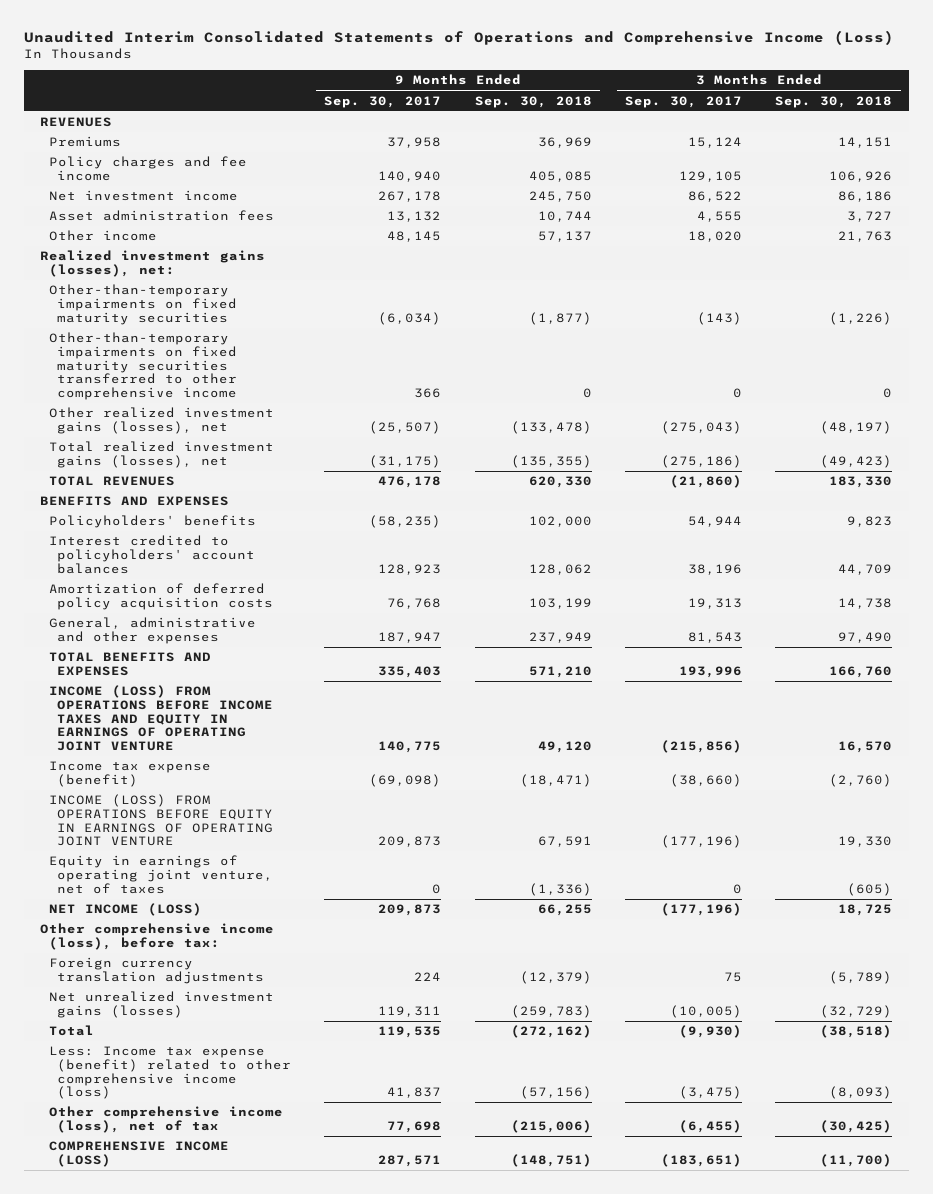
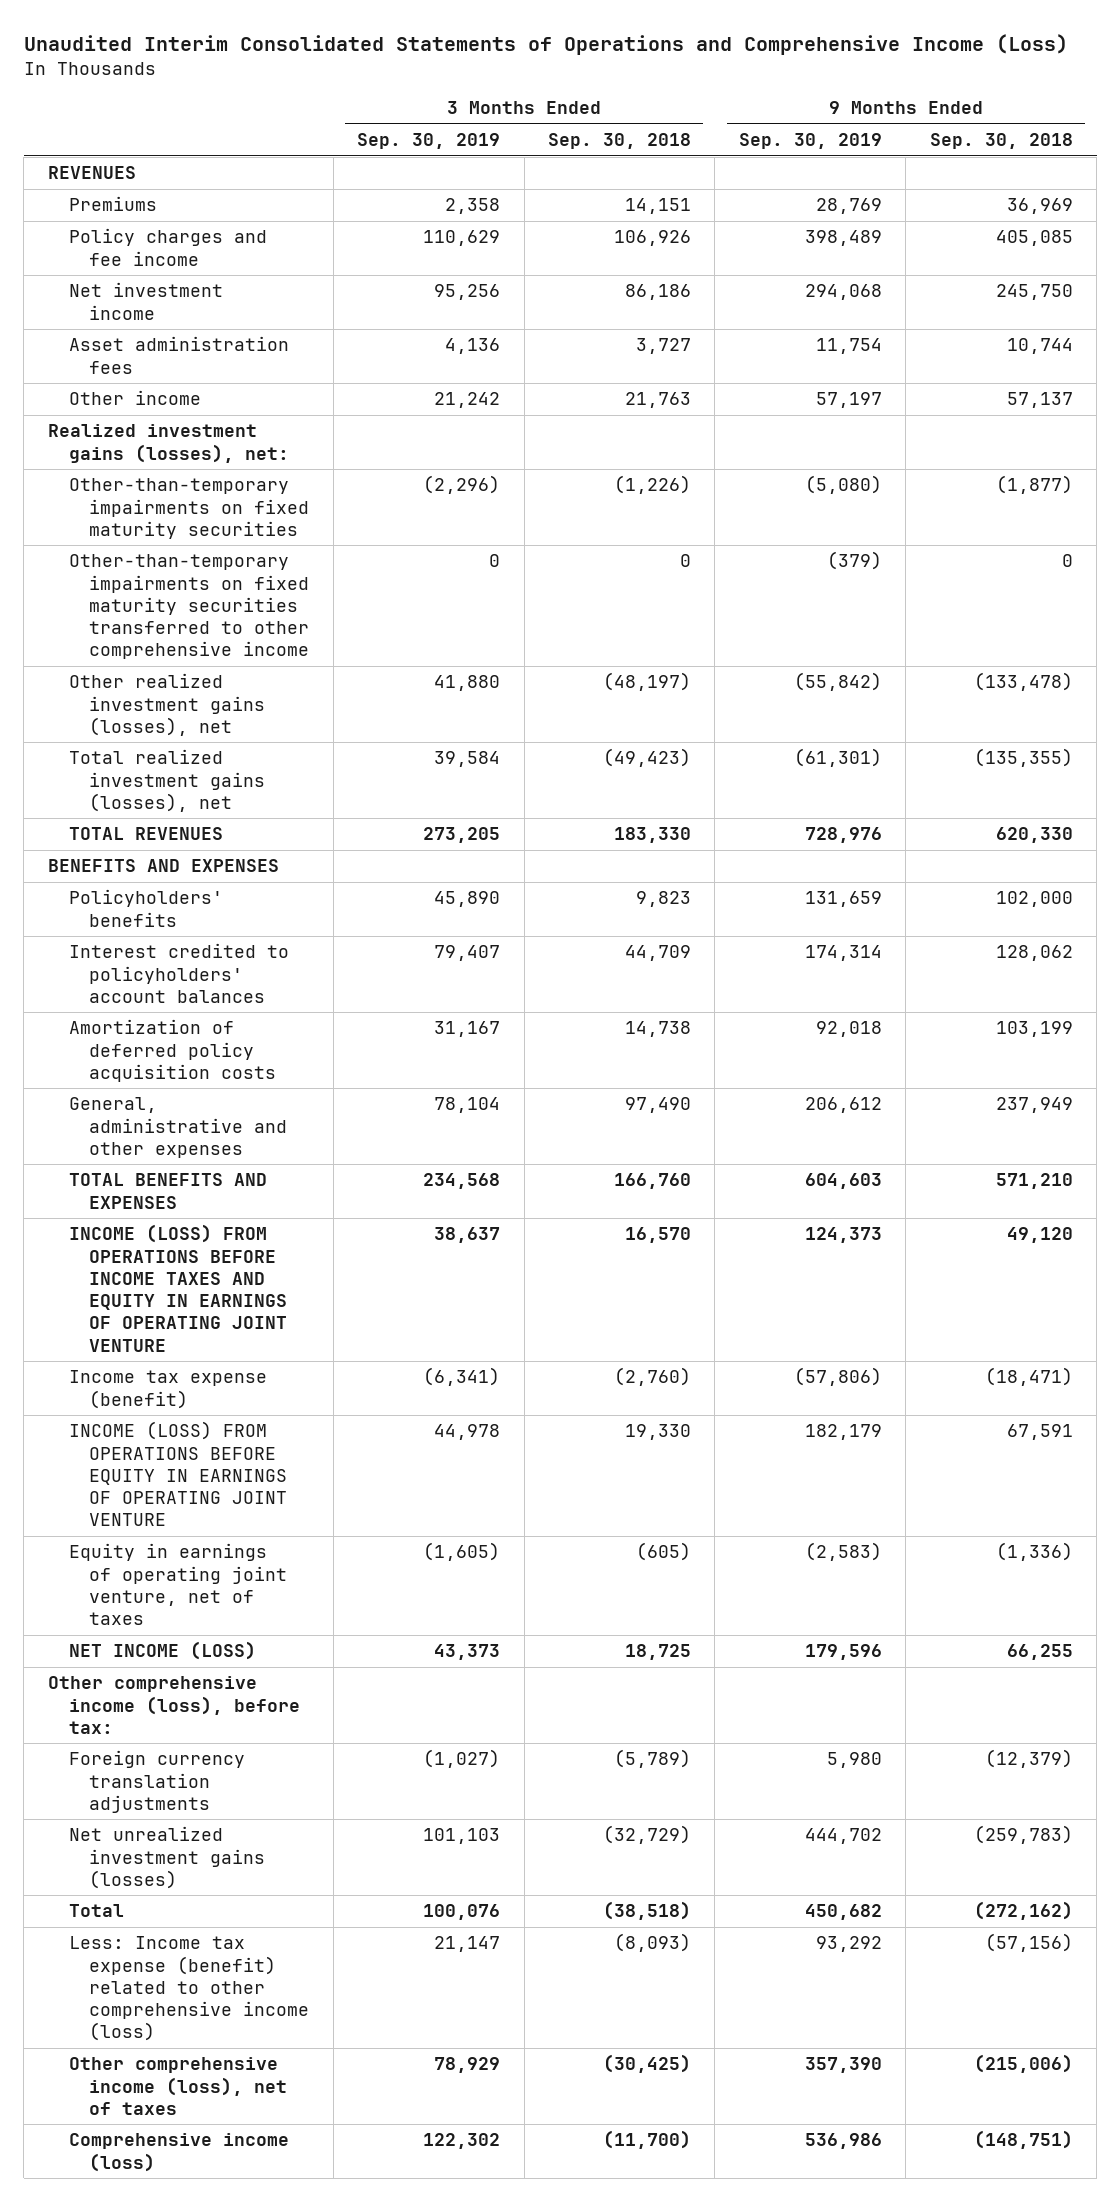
- | 9 Months Ended Sep. 30, 2017 | 9 Months Ended Sep. 30, 2018 | 3 Months Ended Sep. 30, 2017 | 3 Months Ended Sep. 30, 2018
+ | 3 Months Ended Sep. 30, 2019 | 3 Months Ended Sep. 30, 2018 | 9 Months Ended Sep. 30, 2019 | 9 Months Ended Sep. 30, 2018
- Other comprehensive income (loss), net of tax | 77,698 | (215,006) | (6,455) | (30,425)
- COMPREHENSIVE INCOME (LOSS) | 287,571 | (148,751) | (183,651) | (11,700)
+ Other comprehensive income (loss), net of taxes | 78,929 | (30,425) | 357,390 | (215,006)
+ Comprehensive income (loss) | 122,302 | (11,700) | 536,986 | (148,751)

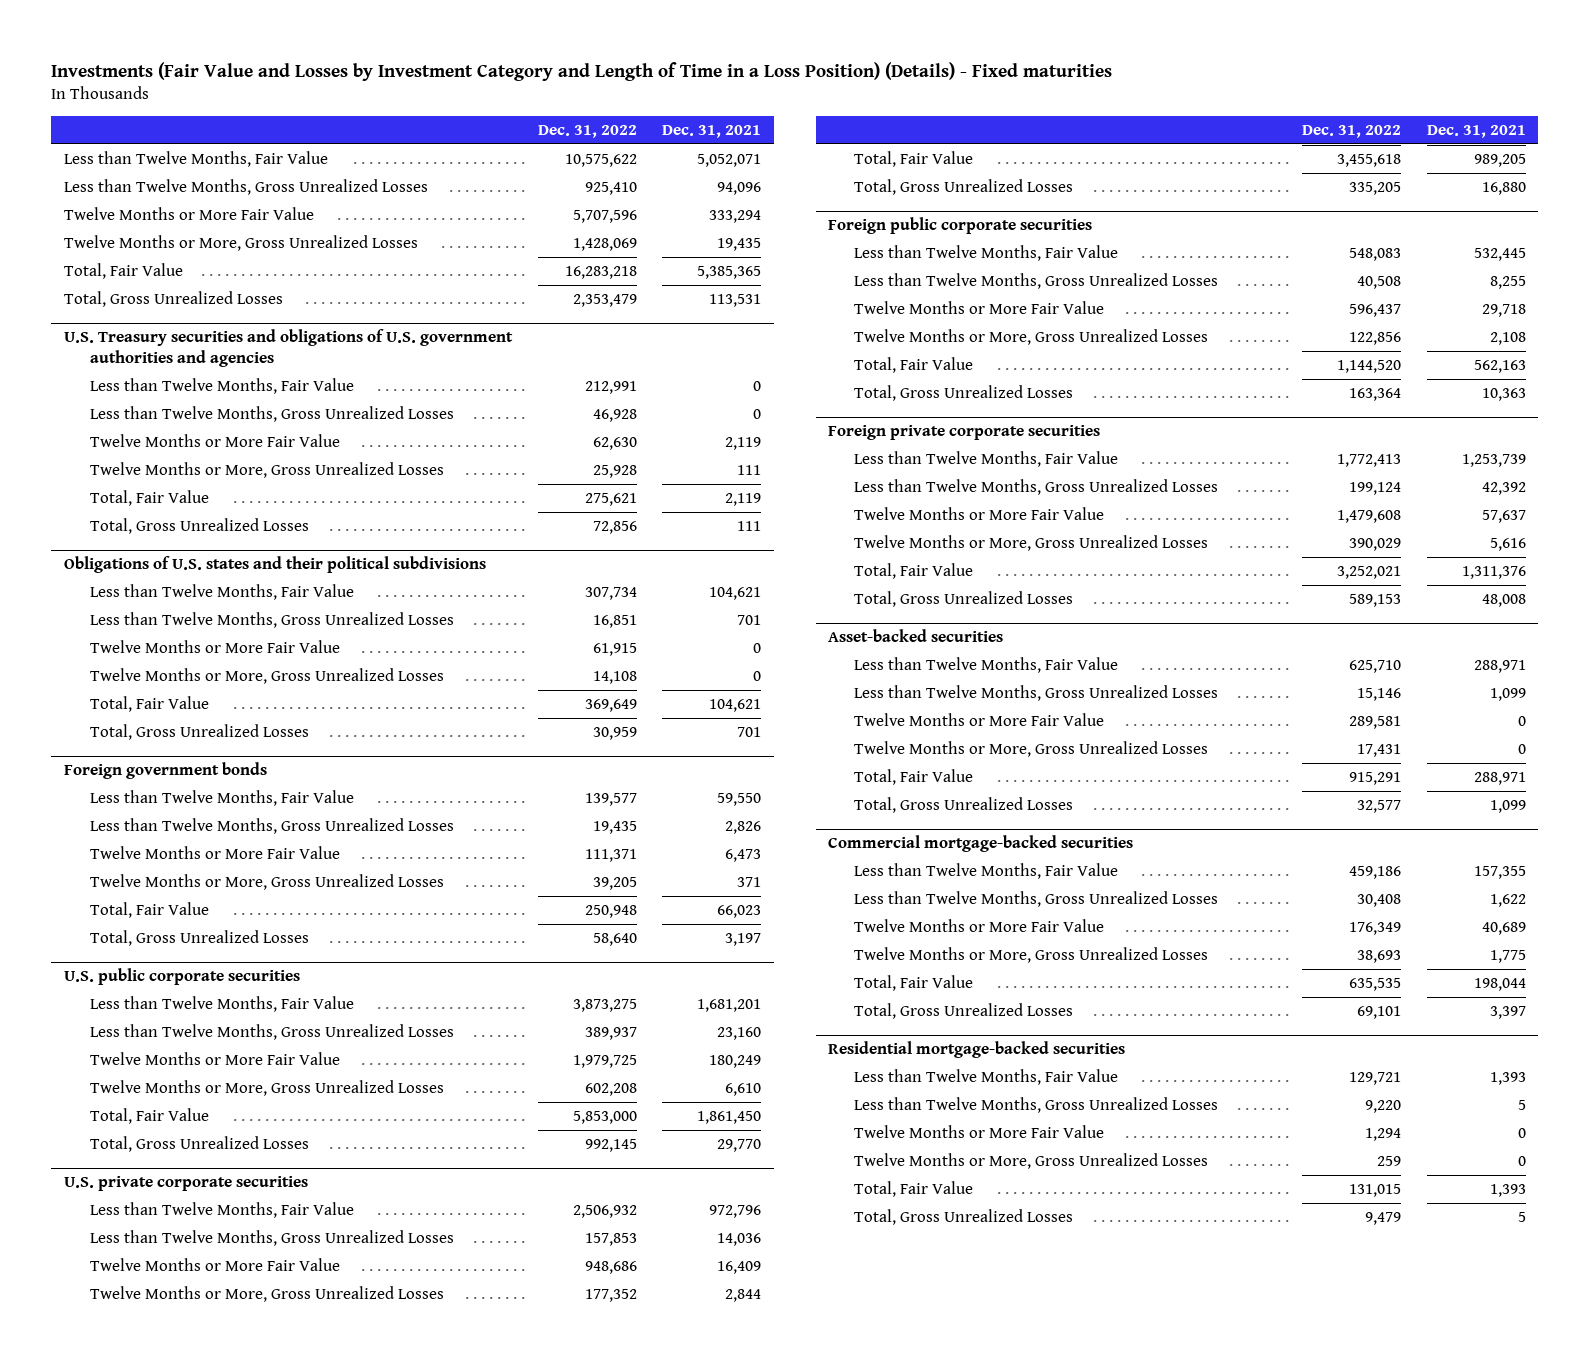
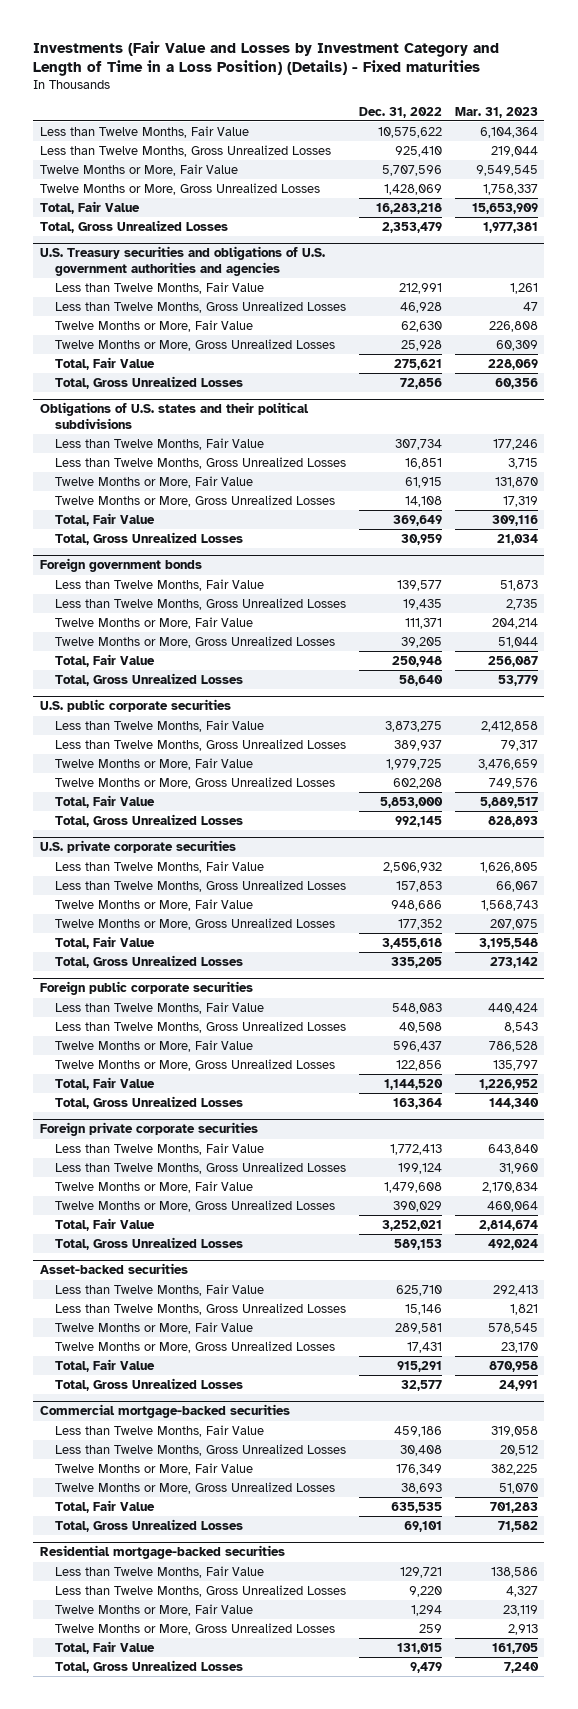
- | Dec. 31, 2022 | Dec. 31, 2021
+ | Dec. 31, 2022 | Mar. 31, 2023
- Twelve Months or More Fair Value | 5,707,596 | 333,294
+ Twelve Months or More, Fair Value | 5,707,596 | 9,549,545
@ U.S. Treasury securities and obligations of U.S. government authorities and agencies
- Twelve Months or More Fair Value | 62,630 | 2,119
+ Twelve Months or More, Fair Value | 62,630 | 226,808
@ Obligations of U.S. states and their political subdivisions
- Twelve Months or More Fair Value | 61,915 | 0
+ Twelve Months or More, Fair Value | 61,915 | 131,870
@ Foreign government bonds
- Twelve Months or More Fair Value | 111,371 | 6,473
+ Twelve Months or More, Fair Value | 111,371 | 204,214
@ U.S. public corporate securities
- Twelve Months or More Fair Value | 1,979,725 | 180,249
+ Twelve Months or More, Fair Value | 1,979,725 | 3,476,659
@ U.S. private corporate securities
- Twelve Months or More Fair Value | 948,686 | 16,409
+ Twelve Months or More, Fair Value | 948,686 | 1,568,743
@ Foreign public corporate securities
- Twelve Months or More Fair Value | 596,437 | 29,718
+ Twelve Months or More, Fair Value | 596,437 | 786,528
@ Foreign private corporate securities
- Twelve Months or More Fair Value | 1,479,608 | 57,637
+ Twelve Months or More, Fair Value | 1,479,608 | 2,170,834
@ Asset-backed securities
- Twelve Months or More Fair Value | 289,581 | 0
+ Twelve Months or More, Fair Value | 289,581 | 578,545
@ Commercial mortgage-backed securities
- Twelve Months or More Fair Value | 176,349 | 40,689
+ Twelve Months or More, Fair Value | 176,349 | 382,225
@ Residential mortgage-backed securities
- Twelve Months or More Fair Value | 1,294 | 0
+ Twelve Months or More, Fair Value | 1,294 | 23,119

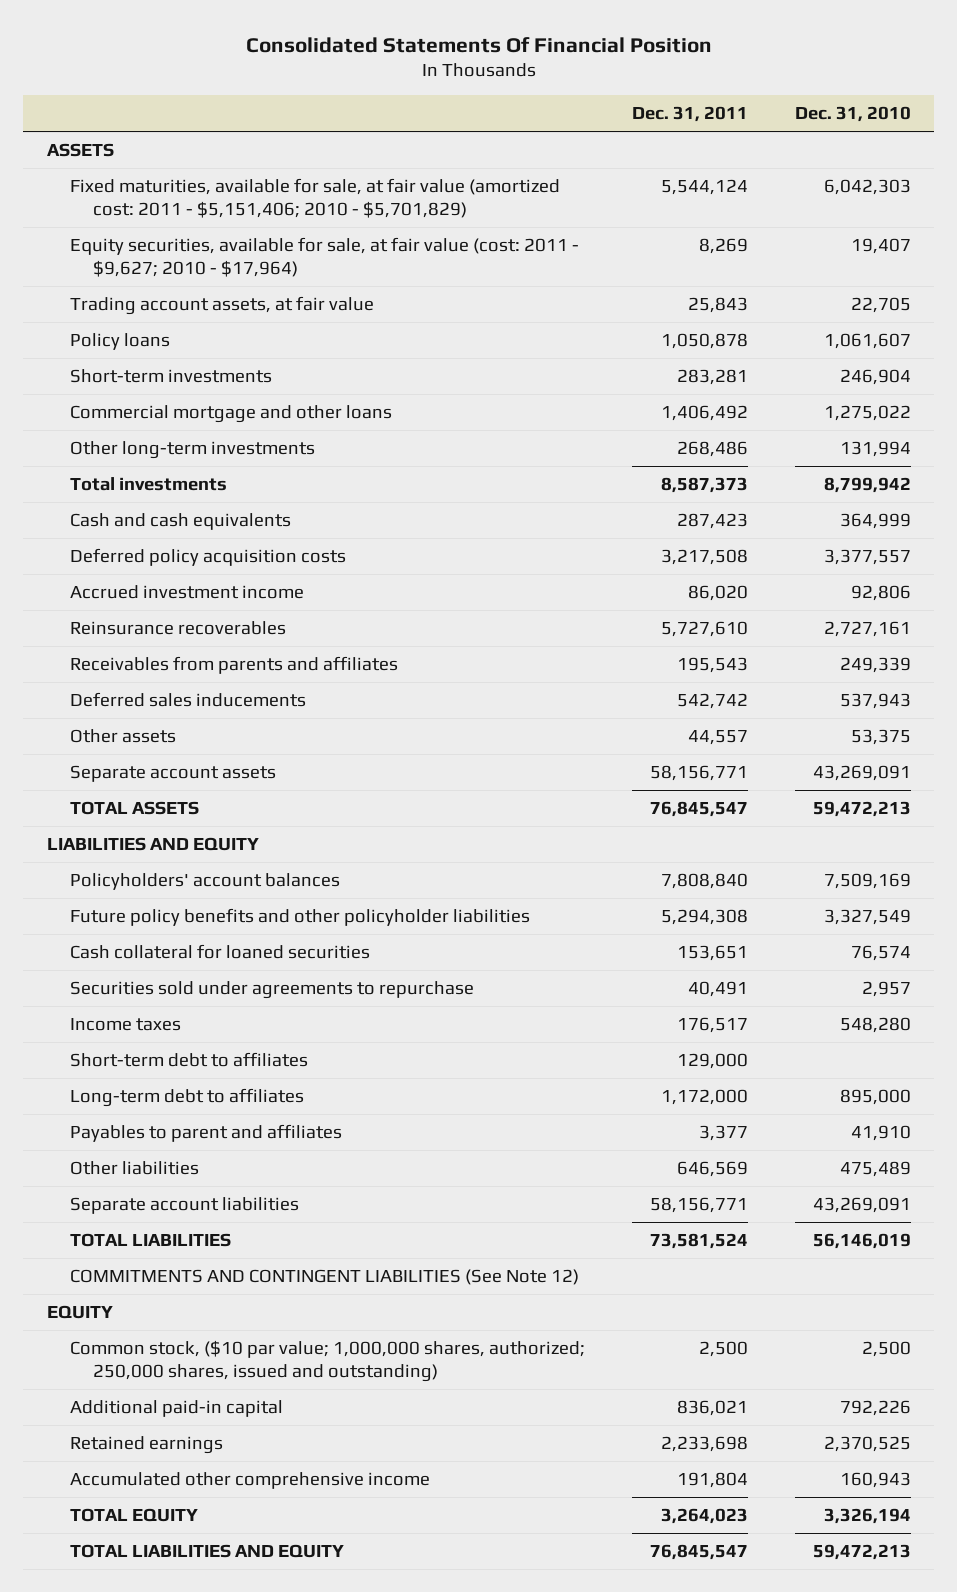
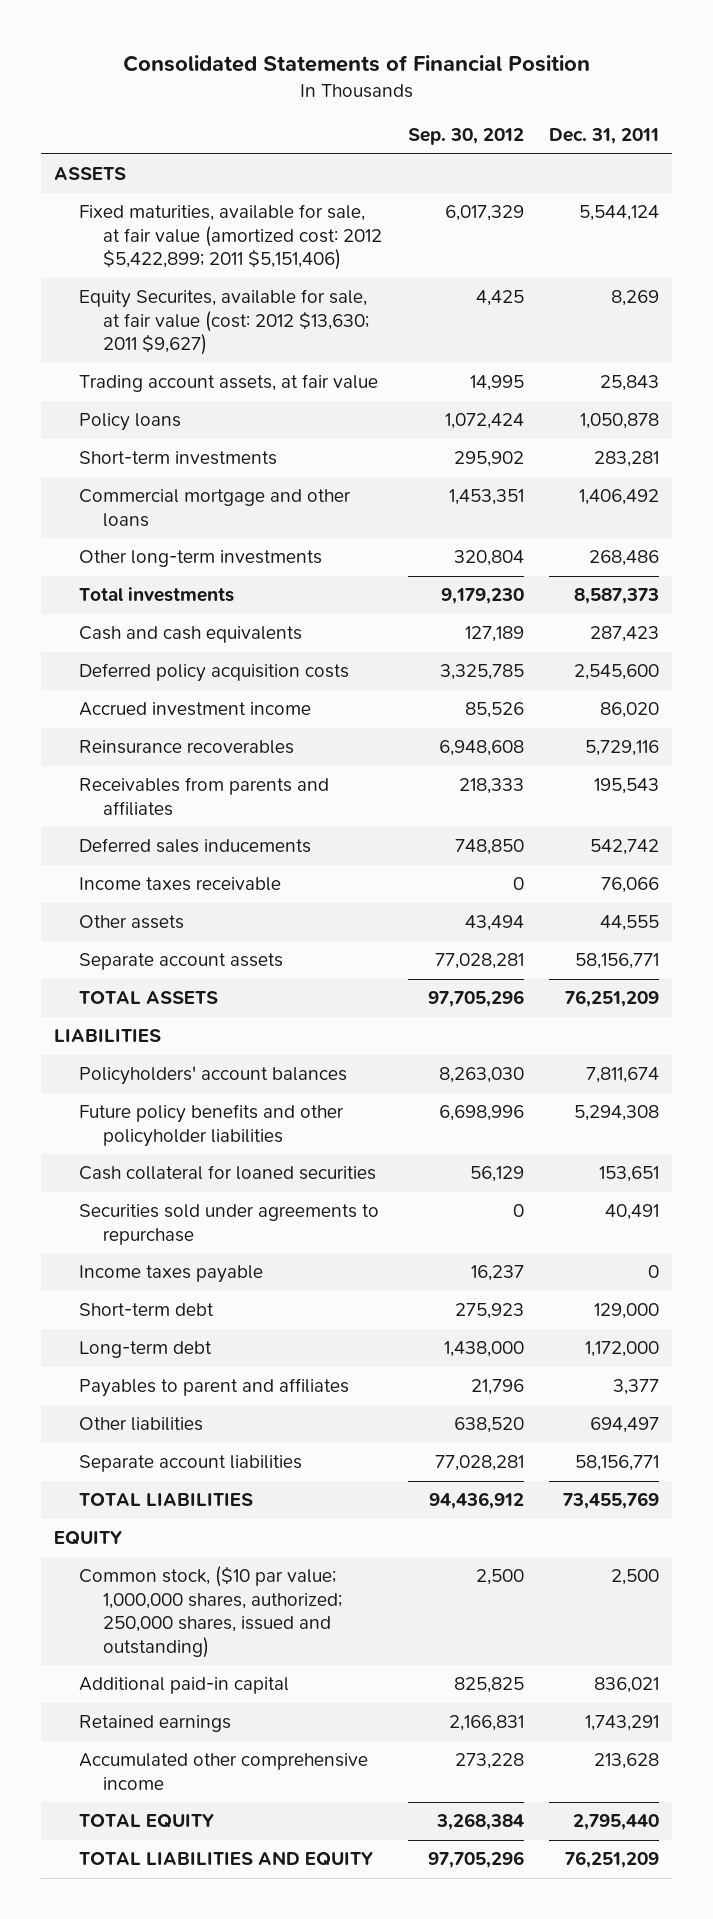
- Consolidated Statements Of Financial Position
+ Consolidated Statements of Financial Position
- | Dec. 31, 2011 | Dec. 31, 2010
+ | Sep. 30, 2012 | Dec. 31, 2011
- Fixed maturities, available for sale, at fair value (amortized cost: 2011 - $5,151,406; 2010 - $5,701,829) | 5,544,124 | 6,042,303
- Equity securities, available for sale, at fair value (cost: 2011 - $9,627; 2010 - $17,964) | 8,269 | 19,407
+ Fixed maturities, available for sale, at fair value (amortized cost: 2012 $5,422,899; 2011 $5,151,406) | 6,017,329 | 5,544,124
+ Equity Securites, available for sale, at fair value (cost: 2012 $13,630; 2011 $9,627) | 4,425 | 8,269
- Deferred policy acquisition costs | 3,217,508 | 3,377,557
+ Deferred policy acquisition costs | 3,325,785 | 2,545,600
- Reinsurance recoverables | 5,727,610 | 2,727,161
+ Reinsurance recoverables | 6,948,608 | 5,729,116
- Other assets | 44,557 | 53,375
+ Income taxes receivable | 0 | 76,066
+ Other assets | 43,494 | 44,555
- TOTAL ASSETS | 76,845,547 | 59,472,213
- LIABILITIES AND EQUITY
- Policyholders' account balances | 7,808,840 | 7,509,169
+ TOTAL ASSETS | 97,705,296 | 76,251,209
+ LIABILITIES
+ Policyholders' account balances | 8,263,030 | 7,811,674
- Income taxes | 176,517 | 548,280
- Short-term debt to affiliates | 129,000 |
- Long-term debt to affiliates | 1,172,000 | 895,000
+ Income taxes payable | 16,237 | 0
+ Short-term debt | 275,923 | 129,000
+ Long-term debt | 1,438,000 | 1,172,000
- Other liabilities | 646,569 | 475,489
+ Other liabilities | 638,520 | 694,497
- TOTAL LIABILITIES | 73,581,524 | 56,146,019
- COMMITMENTS AND CONTINGENT LIABILITIES (See Note 12)
+ TOTAL LIABILITIES | 94,436,912 | 73,455,769
- Retained earnings | 2,233,698 | 2,370,525
- Accumulated other comprehensive income | 191,804 | 160,943
- TOTAL EQUITY | 3,264,023 | 3,326,194
- TOTAL LIABILITIES AND EQUITY | 76,845,547 | 59,472,213
+ Retained earnings | 2,166,831 | 1,743,291
+ Accumulated other comprehensive income | 273,228 | 213,628
+ TOTAL EQUITY | 3,268,384 | 2,795,440
+ TOTAL LIABILITIES AND EQUITY | 97,705,296 | 76,251,209

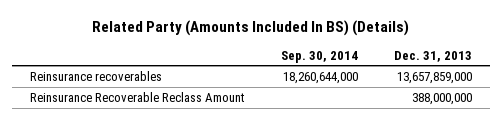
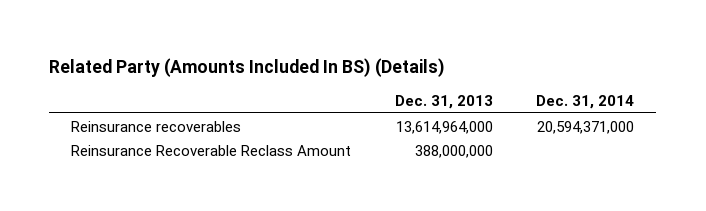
- | Sep. 30, 2014 | Dec. 31, 2013
+ | Dec. 31, 2013 | Dec. 31, 2014
- Reinsurance recoverables | 18,260,644,000 | 13,657,859,000
+ Reinsurance recoverables | 13,614,964,000 | 20,594,371,000

